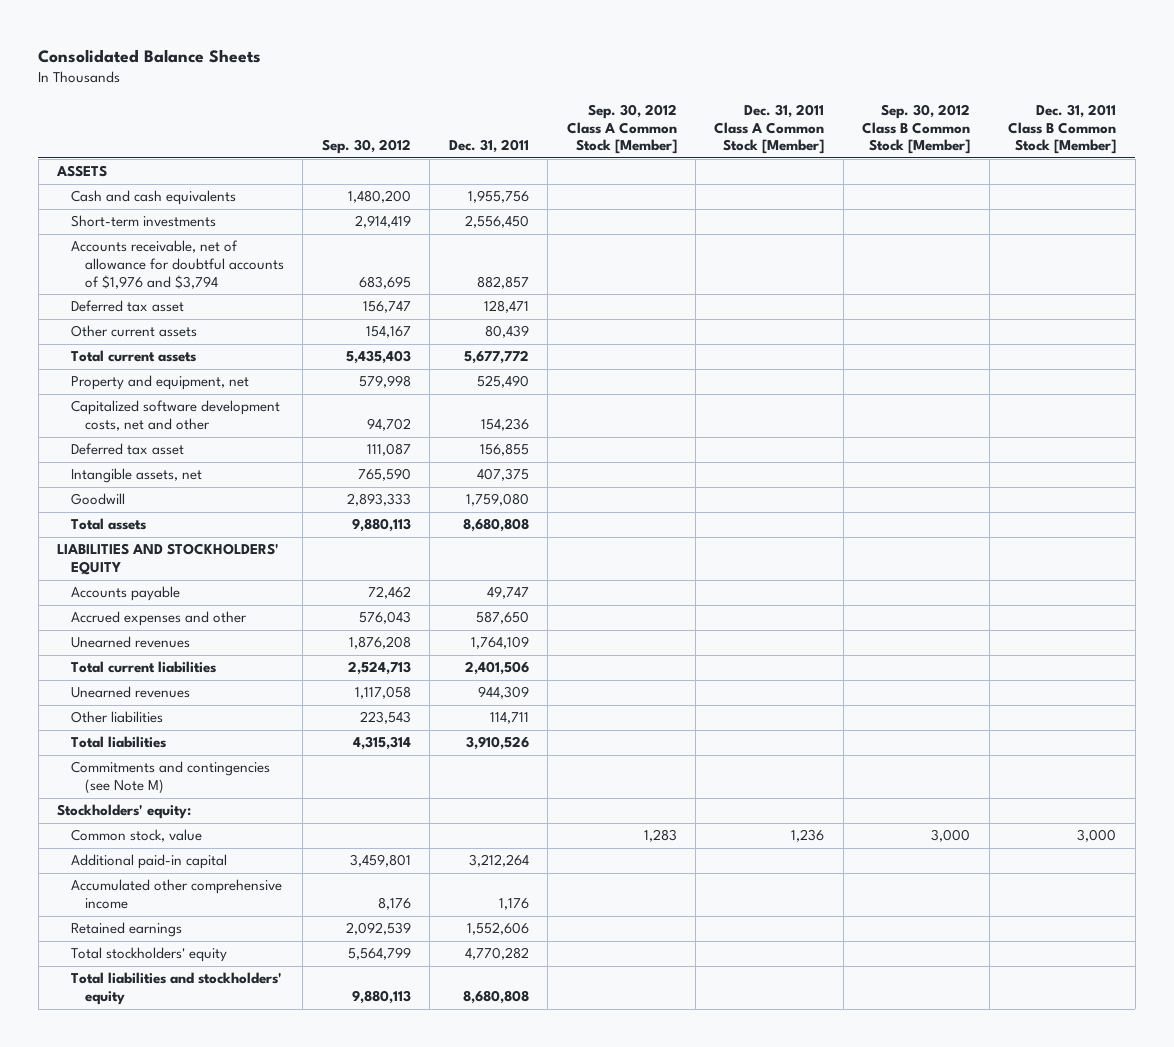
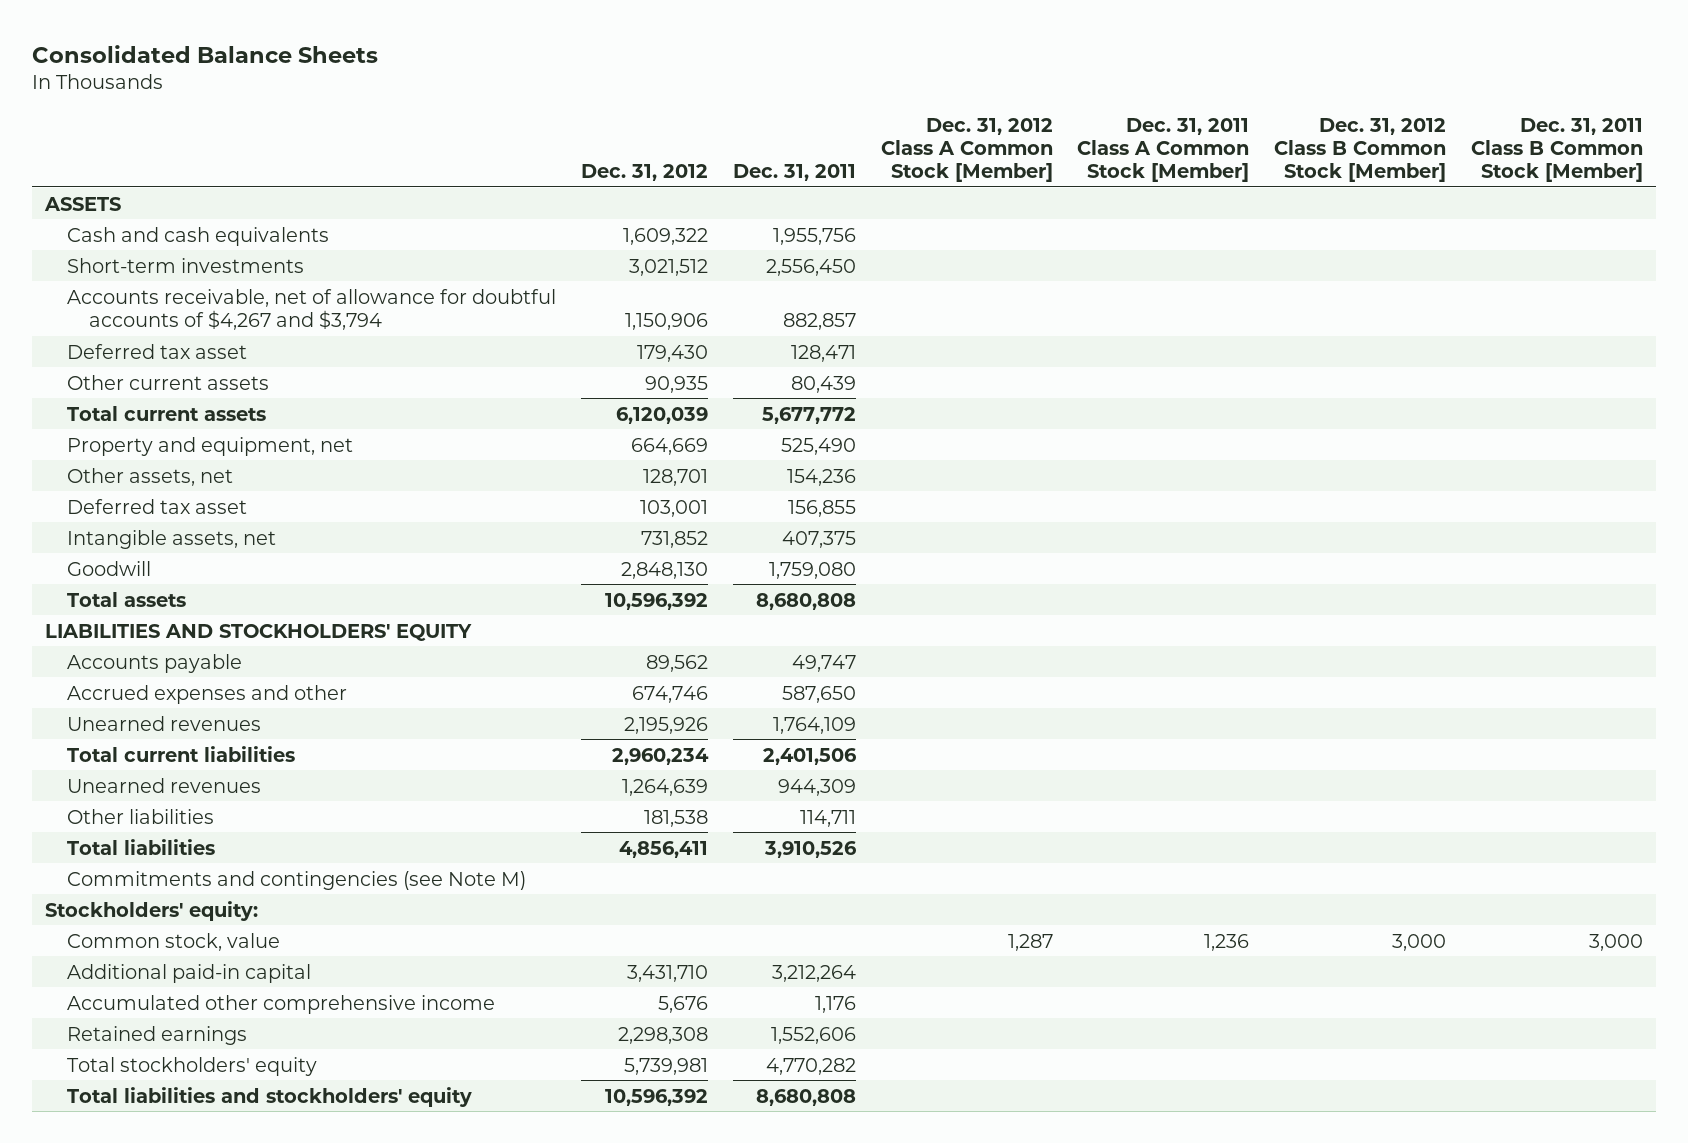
- | Sep. 30, 2012 | Dec. 31, 2011 | Sep. 30, 2012 Class A Common Stock [Member] | Dec. 31, 2011 Class A Common Stock [Member] | Sep. 30, 2012 Class B Common Stock [Member] | Dec. 31, 2011 Class B Common Stock [Member]
+ | Dec. 31, 2012 | Dec. 31, 2011 | Dec. 31, 2012 Class A Common Stock [Member] | Dec. 31, 2011 Class A Common Stock [Member] | Dec. 31, 2012 Class B Common Stock [Member] | Dec. 31, 2011 Class B Common Stock [Member]
- Accounts receivable, net of allowance for doubtful accounts of $1,976 and $3,794 | 683,695 | 882,857 | | | |
+ Accounts receivable, net of allowance for doubtful accounts of $4,267 and $3,794 | 1,150,906 | 882,857 | | | |
- Capitalized software development costs, net and other | 94,702 | 154,236 | | | |
+ Other assets, net | 128,701 | 154,236 | | | |

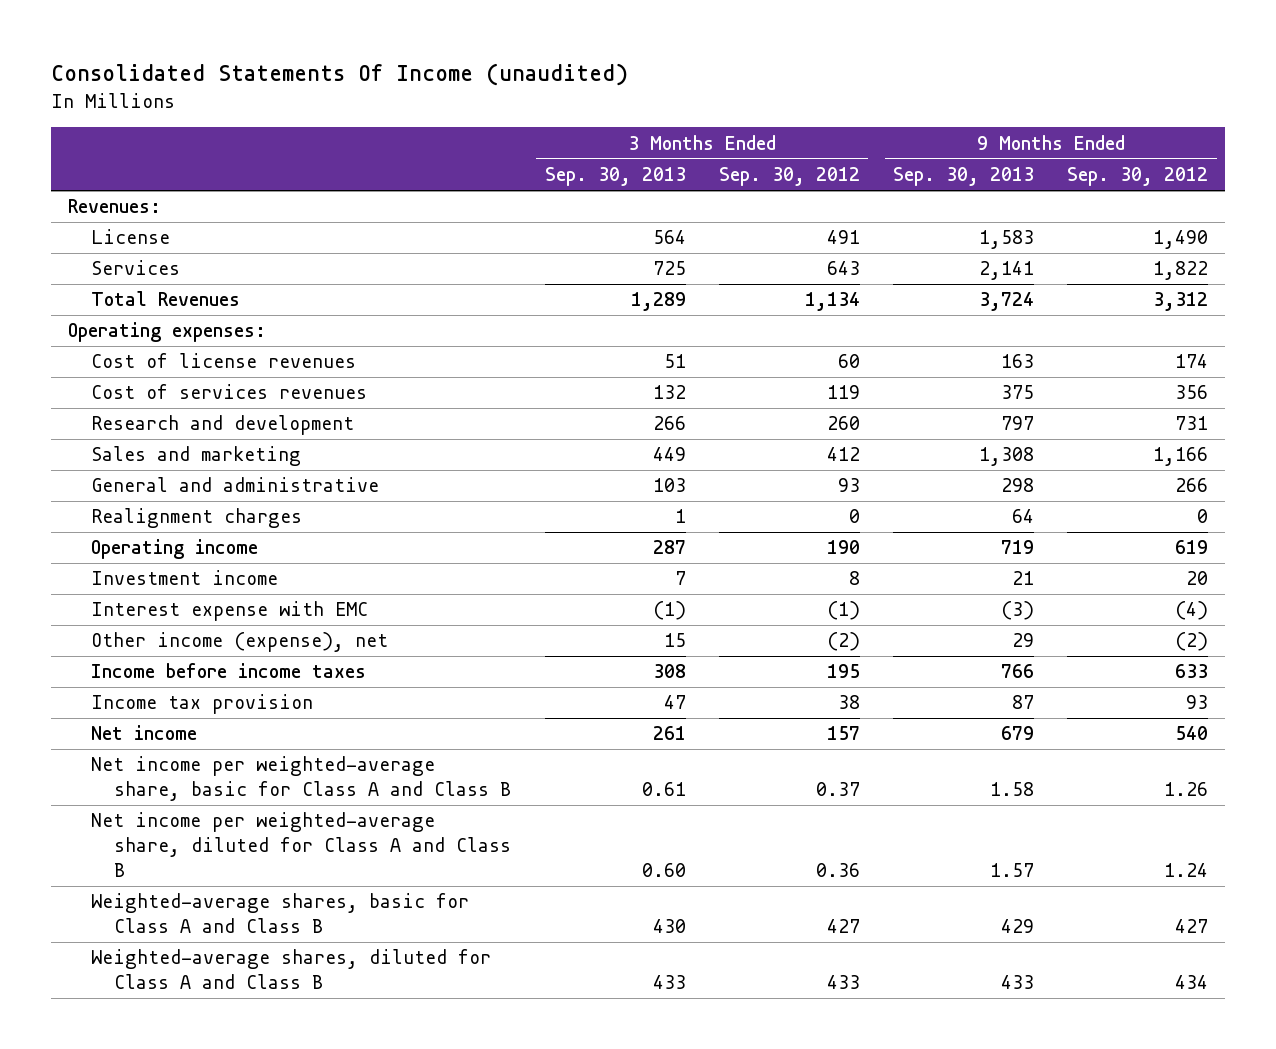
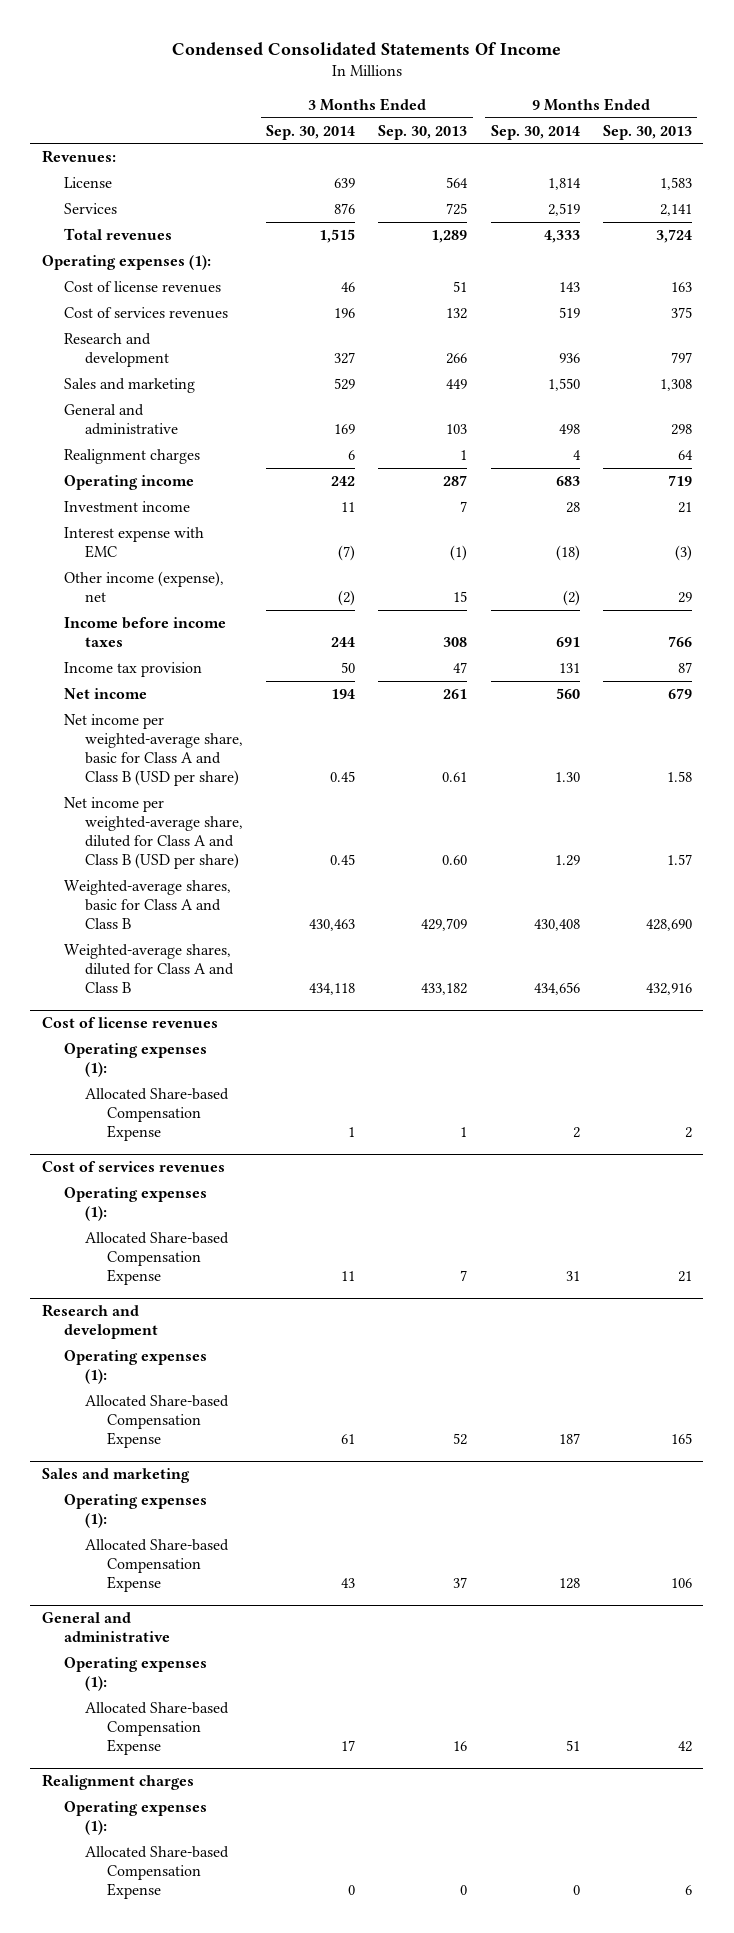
- Consolidated Statements Of Income (unaudited)
+ Condensed Consolidated Statements Of Income
- | 3 Months Ended Sep. 30, 2013 | 3 Months Ended Sep. 30, 2012 | 9 Months Ended Sep. 30, 2013 | 9 Months Ended Sep. 30, 2012
+ | 3 Months Ended Sep. 30, 2014 | 3 Months Ended Sep. 30, 2013 | 9 Months Ended Sep. 30, 2014 | 9 Months Ended Sep. 30, 2013
- Total Revenues | 1,289 | 1,134 | 3,724 | 3,312
- Operating expenses:
+ Total revenues | 1,515 | 1,289 | 4,333 | 3,724
+ Operating expenses (1):
- Net income per weighted-average share, basic for Class A and Class B | 0.61 | 0.37 | 1.58 | 1.26
- Net income per weighted-average share, diluted for Class A and Class B | 0.60 | 0.36 | 1.57 | 1.24
- Weighted-average shares, basic for Class A and Class B | 430 | 427 | 429 | 427
- Weighted-average shares, diluted for Class A and Class B | 433 | 433 | 433 | 434
+ Net income per weighted-average share, basic for Class A and Class B (USD per share) | 0.45 | 0.61 | 1.30 | 1.58
+ Net income per weighted-average share, diluted for Class A and Class B (USD per share) | 0.45 | 0.60 | 1.29 | 1.57
+ Weighted-average shares, basic for Class A and Class B | 430,463 | 429,709 | 430,408 | 428,690
+ Weighted-average shares, diluted for Class A and Class B | 434,118 | 433,182 | 434,656 | 432,916
+ Cost of license revenues
+ Operating expenses (1):
+ Allocated Share-based Compensation Expense | 1 | 1 | 2 | 2
+ Cost of services revenues
+ Operating expenses (1):
+ Allocated Share-based Compensation Expense | 11 | 7 | 31 | 21
+ Research and development
+ Operating expenses (1):
+ Allocated Share-based Compensation Expense | 61 | 52 | 187 | 165
+ Sales and marketing
+ Operating expenses (1):
+ Allocated Share-based Compensation Expense | 43 | 37 | 128 | 106
+ General and administrative
+ Operating expenses (1):
+ Allocated Share-based Compensation Expense | 17 | 16 | 51 | 42
+ Realignment charges
+ Operating expenses (1):
+ Allocated Share-based Compensation Expense | 0 | 0 | 0 | 6

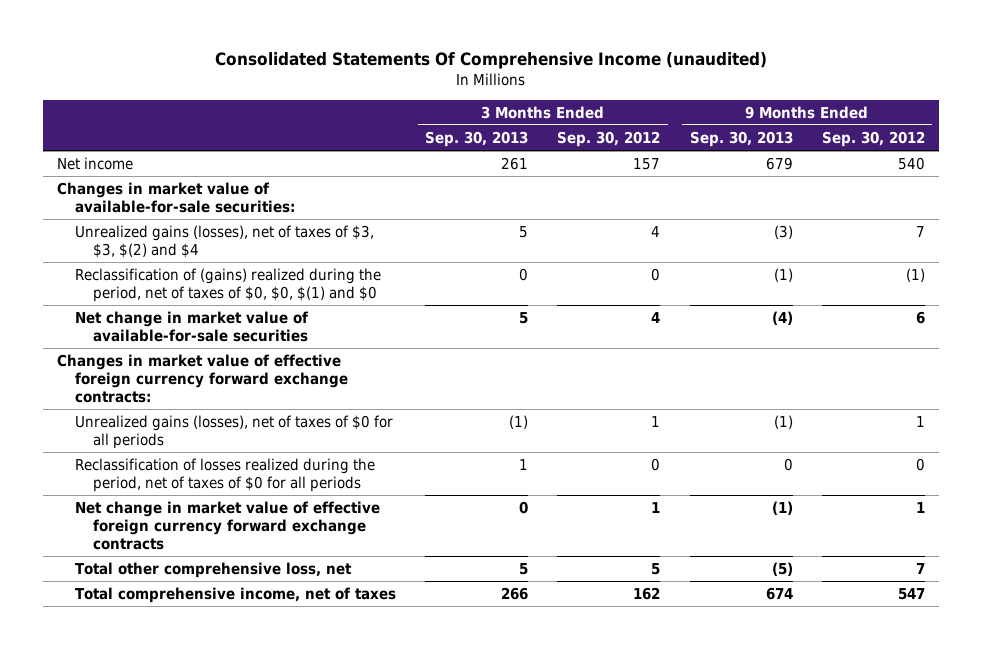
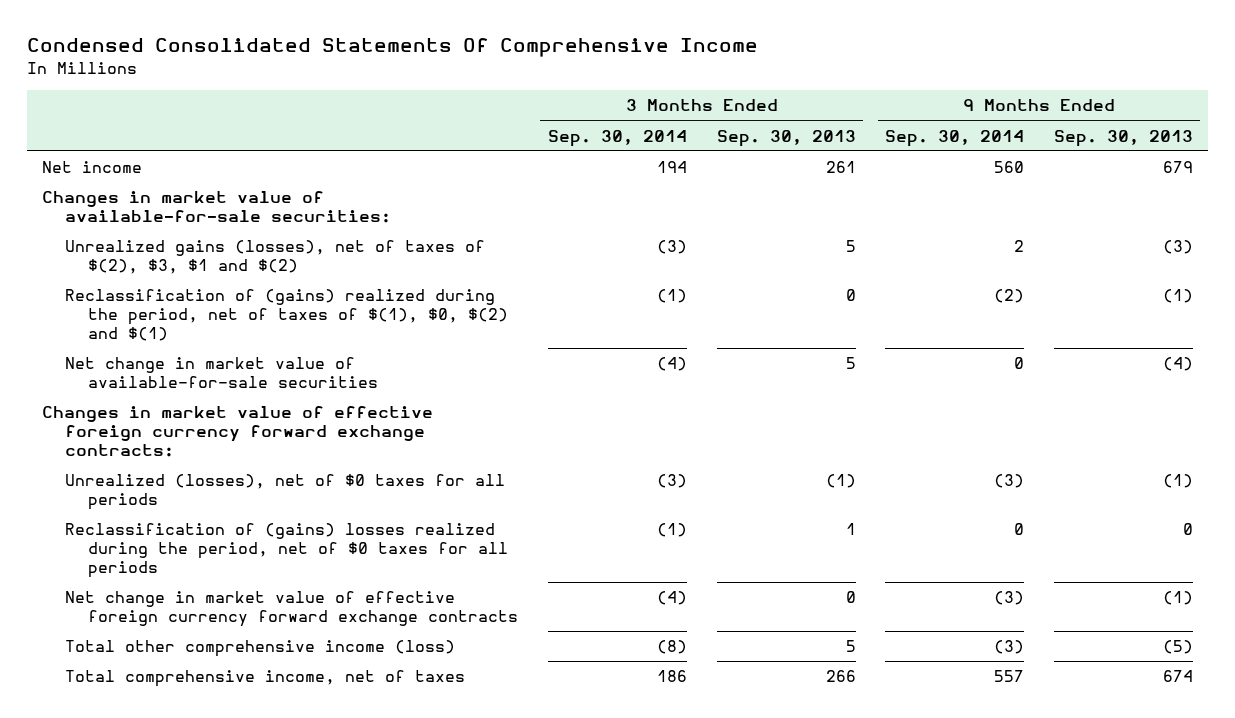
- Consolidated Statements Of Comprehensive Income (unaudited)
+ Condensed Consolidated Statements Of Comprehensive Income
- | 3 Months Ended Sep. 30, 2013 | 3 Months Ended Sep. 30, 2012 | 9 Months Ended Sep. 30, 2013 | 9 Months Ended Sep. 30, 2012
+ | 3 Months Ended Sep. 30, 2014 | 3 Months Ended Sep. 30, 2013 | 9 Months Ended Sep. 30, 2014 | 9 Months Ended Sep. 30, 2013
- Unrealized gains (losses), net of taxes of $3, $3, $(2) and $4 | 5 | 4 | (3) | 7
- Reclassification of (gains) realized during the period, net of taxes of $0, $0, $(1) and $0 | 0 | 0 | (1) | (1)
+ Unrealized gains (losses), net of taxes of $(2), $3, $1 and $(2) | (3) | 5 | 2 | (3)
+ Reclassification of (gains) realized during the period, net of taxes of $(1), $0, $(2) and $(1) | (1) | 0 | (2) | (1)
- Unrealized gains (losses), net of taxes of $0 for all periods | (1) | 1 | (1) | 1
- Reclassification of losses realized during the period, net of taxes of $0 for all periods | 1 | 0 | 0 | 0
+ Unrealized (losses), net of $0 taxes for all periods | (3) | (1) | (3) | (1)
+ Reclassification of (gains) losses realized during the period, net of $0 taxes for all periods | (1) | 1 | 0 | 0
- Total other comprehensive loss, net | 5 | 5 | (5) | 7
+ Total other comprehensive income (loss) | (8) | 5 | (3) | (5)

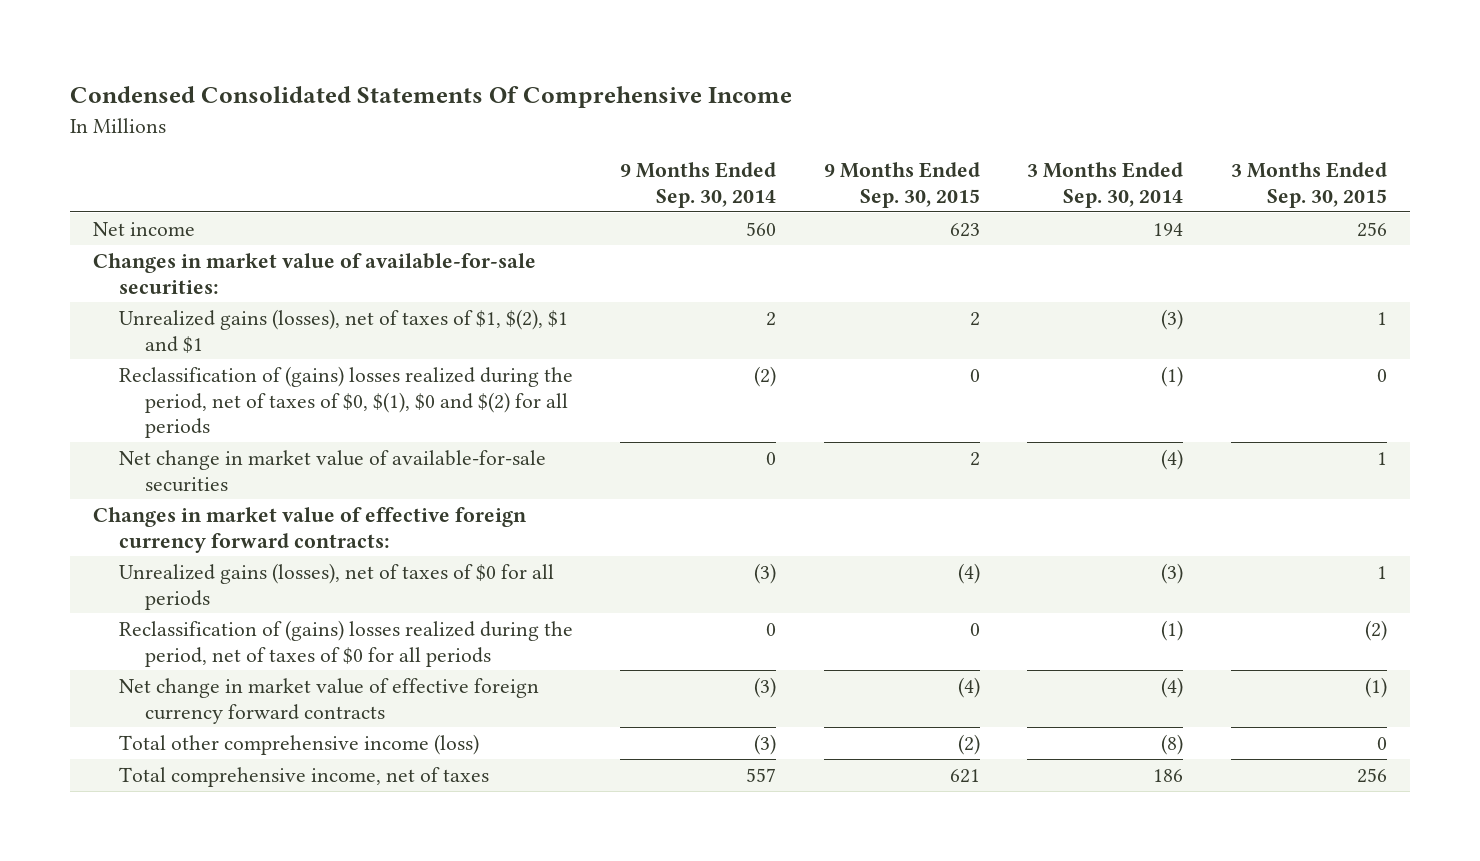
- | 3 Months Ended Sep. 30, 2014 | 3 Months Ended Sep. 30, 2013 | 9 Months Ended Sep. 30, 2014 | 9 Months Ended Sep. 30, 2013
+ | 9 Months Ended Sep. 30, 2014 | 9 Months Ended Sep. 30, 2015 | 3 Months Ended Sep. 30, 2014 | 3 Months Ended Sep. 30, 2015
- Unrealized gains (losses), net of taxes of $(2), $3, $1 and $(2) | (3) | 5 | 2 | (3)
- Reclassification of (gains) realized during the period, net of taxes of $(1), $0, $(2) and $(1) | (1) | 0 | (2) | (1)
+ Unrealized gains (losses), net of taxes of $1, $(2), $1 and $1 | 2 | 2 | (3) | 1
+ Reclassification of (gains) losses realized during the period, net of taxes of $0, $(1), $0 and $(2) for all periods | (2) | 0 | (1) | 0
- Changes in market value of effective foreign currency forward exchange contracts:
- Unrealized (losses), net of $0 taxes for all periods | (3) | (1) | (3) | (1)
- Reclassification of (gains) losses realized during the period, net of $0 taxes for all periods | (1) | 1 | 0 | 0
- Net change in market value of effective foreign currency forward exchange contracts | (4) | 0 | (3) | (1)
+ Changes in market value of effective foreign currency forward contracts:
+ Unrealized gains (losses), net of taxes of $0 for all periods | (3) | (4) | (3) | 1
+ Reclassification of (gains) losses realized during the period, net of taxes of $0 for all periods | 0 | 0 | (1) | (2)
+ Net change in market value of effective foreign currency forward contracts | (3) | (4) | (4) | (1)

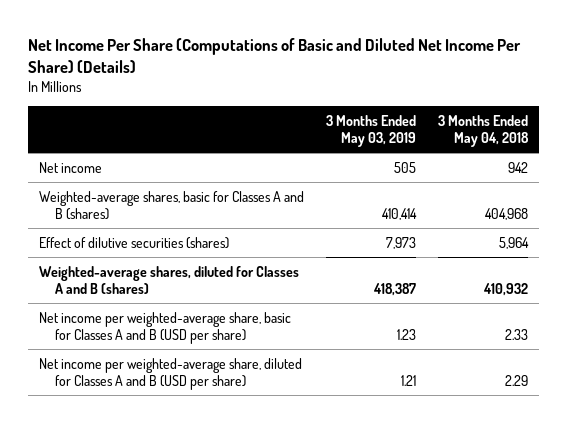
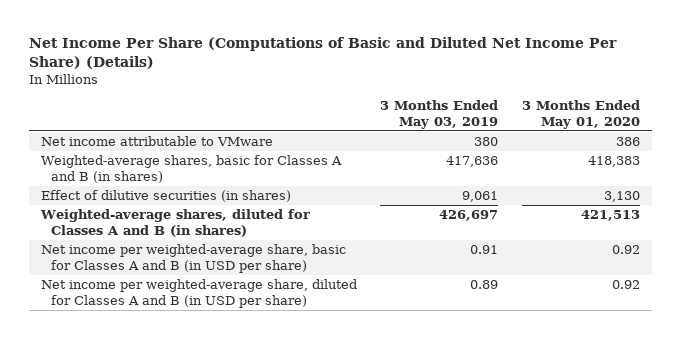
- | 3 Months Ended May 03, 2019 | 3 Months Ended May 04, 2018
+ | 3 Months Ended May 03, 2019 | 3 Months Ended May 01, 2020
- Net income | 505 | 942
- Weighted-average shares, basic for Classes A and B (shares) | 410,414 | 404,968
- Effect of dilutive securities (shares) | 7,973 | 5,964
- Weighted-average shares, diluted for Classes A and B (shares) | 418,387 | 410,932
- Net income per weighted-average share, basic for Classes A and B (USD per share) | 1.23 | 2.33
- Net income per weighted-average share, diluted for Classes A and B (USD per share) | 1.21 | 2.29
+ Net income attributable to VMware | 380 | 386
+ Weighted-average shares, basic for Classes A and B (in shares) | 417,636 | 418,383
+ Effect of dilutive securities (in shares) | 9,061 | 3,130
+ Weighted-average shares, diluted for Classes A and B (in shares) | 426,697 | 421,513
+ Net income per weighted-average share, basic for Classes A and B (in USD per share) | 0.91 | 0.92
+ Net income per weighted-average share, diluted for Classes A and B (in USD per share) | 0.89 | 0.92

